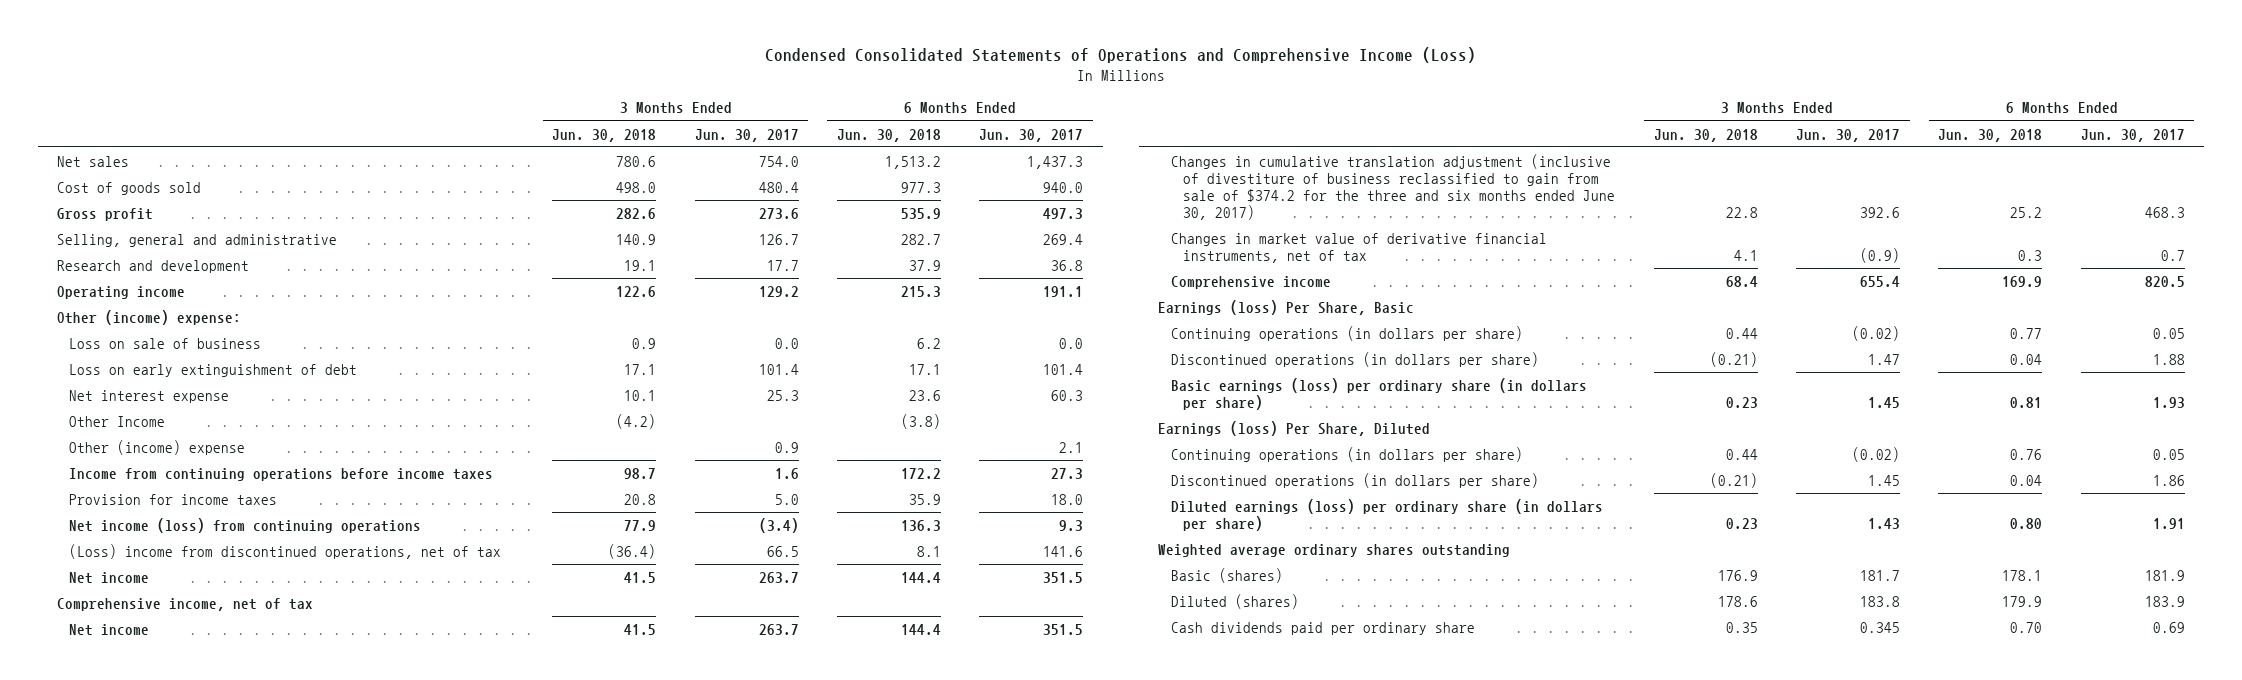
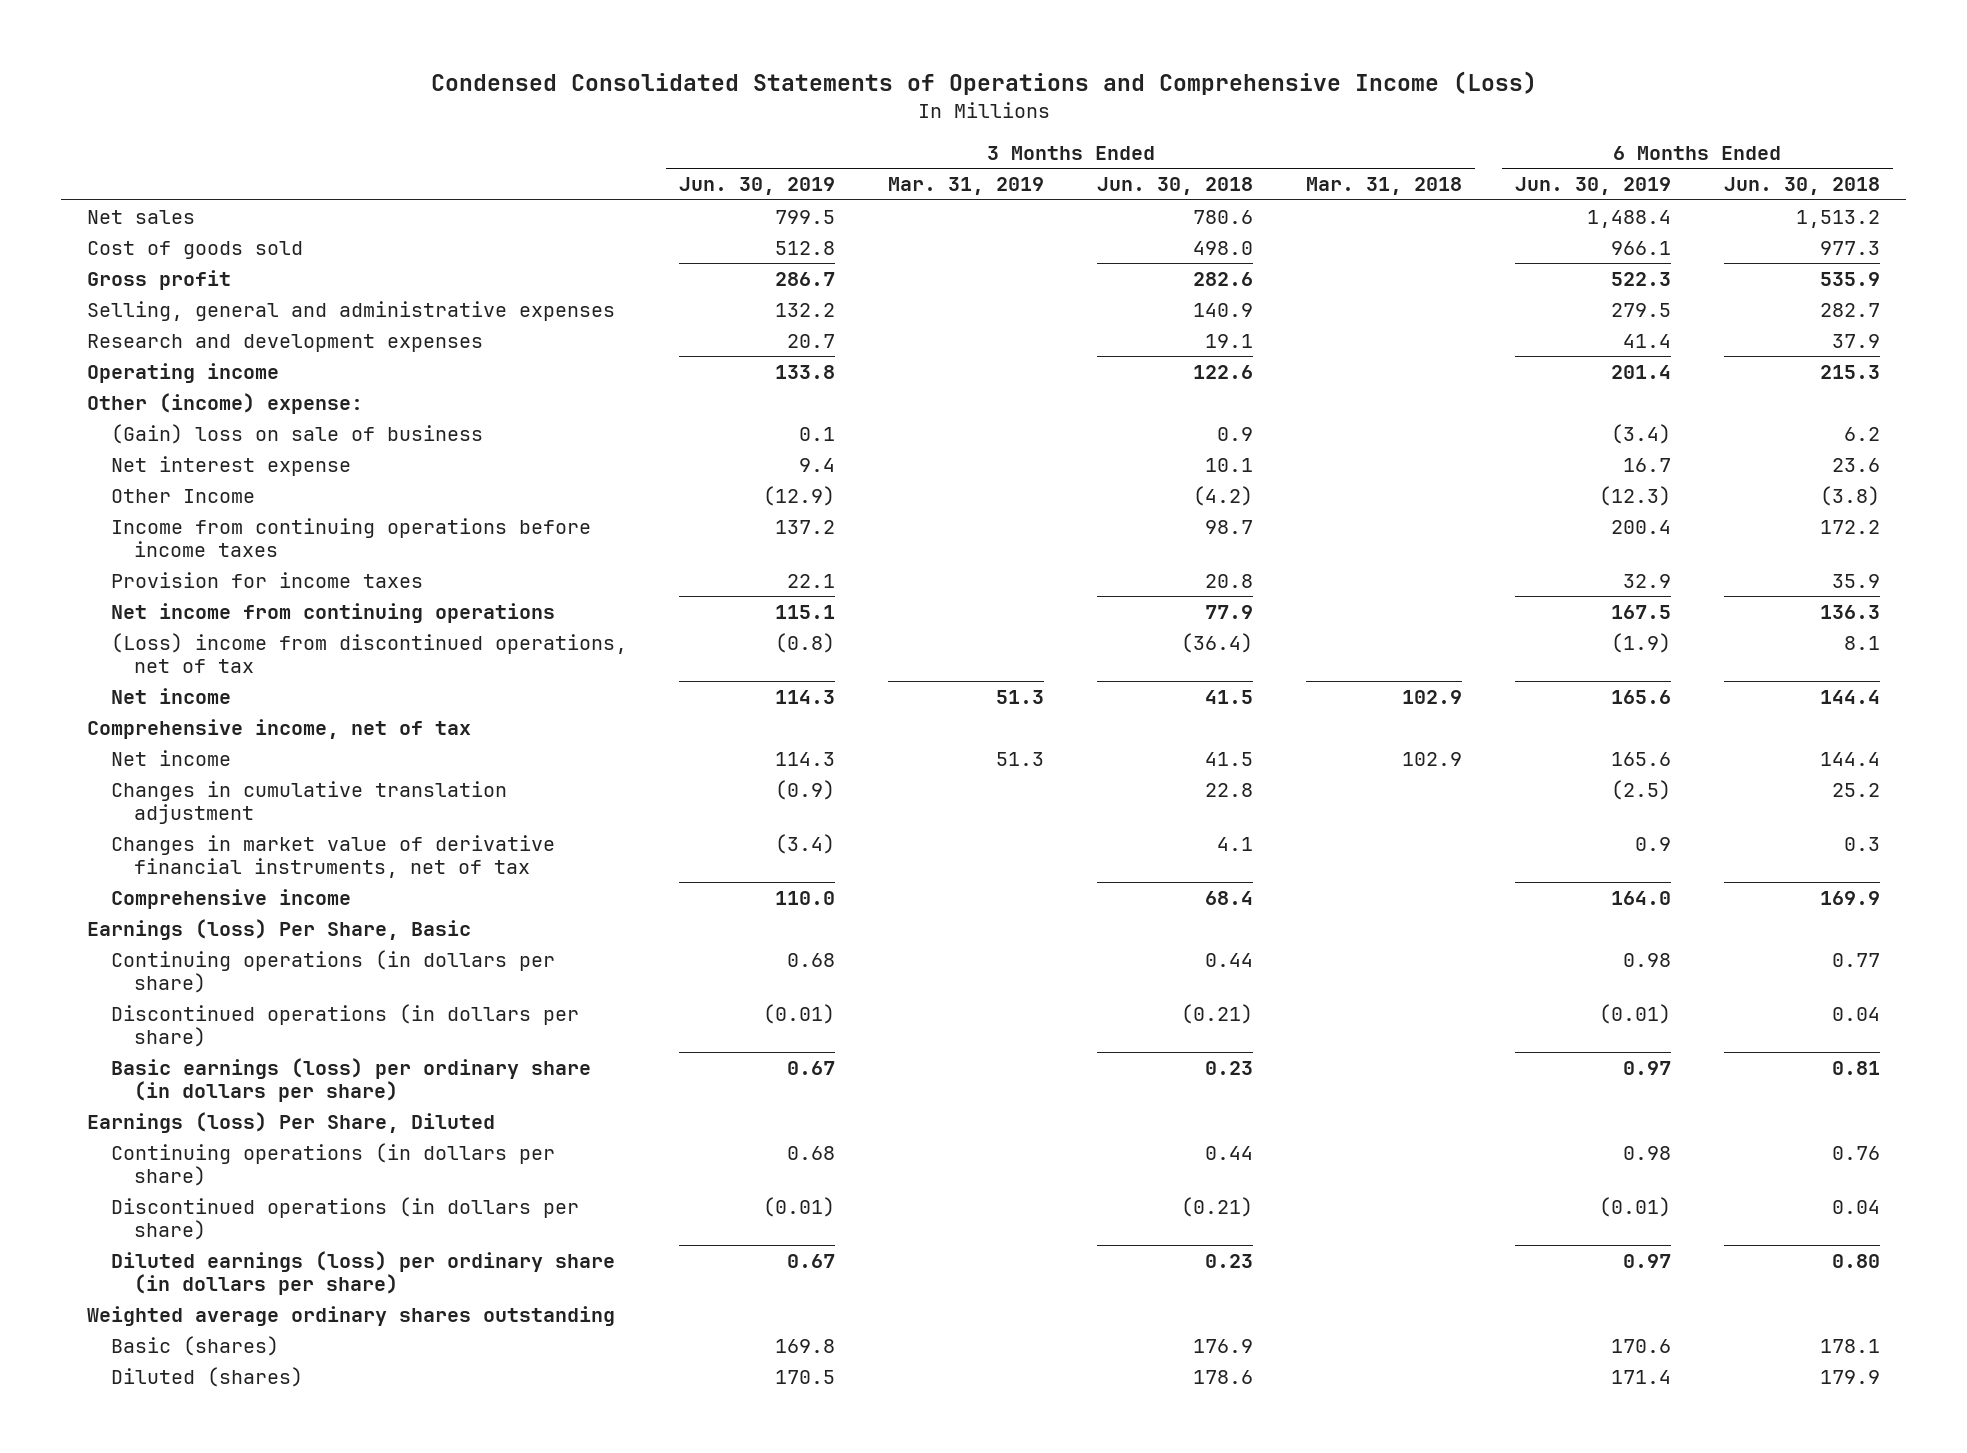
- | 3 Months Ended Jun. 30, 2018 | 3 Months Ended Jun. 30, 2017 | 6 Months Ended Jun. 30, 2018 | 6 Months Ended Jun. 30, 2017
+ | 3 Months Ended Jun. 30, 2019 | 3 Months Ended Mar. 31, 2019 | 3 Months Ended Jun. 30, 2018 | 3 Months Ended Mar. 31, 2018 | 6 Months Ended Jun. 30, 2019 | 6 Months Ended Jun. 30, 2018
- Selling, general and administrative | 140.9 | 126.7 | 282.7 | 269.4
- Research and development | 19.1 | 17.7 | 37.9 | 36.8
+ Selling, general and administrative expenses | 132.2 | | 140.9 | | 279.5 | 282.7
+ Research and development expenses | 20.7 | | 19.1 | | 41.4 | 37.9
- Loss on sale of business | 0.9 | 0.0 | 6.2 | 0.0
- Loss on early extinguishment of debt | 17.1 | 101.4 | 17.1 | 101.4
+ (Gain) loss on sale of business | 0.1 | | 0.9 | | (3.4) | 6.2
- Other (income) expense | | 0.9 | | 2.1
- Net income (loss) from continuing operations | 77.9 | (3.4) | 136.3 | 9.3
+ Net income from continuing operations | 115.1 | | 77.9 | | 167.5 | 136.3
- Changes in cumulative translation adjustment (inclusive of divestiture of business reclassified to gain from sale of $374.2 for the three and six months ended June 30, 2017) | 22.8 | 392.6 | 25.2 | 468.3
+ Changes in cumulative translation adjustment | (0.9) | | 22.8 | | (2.5) | 25.2
- Cash dividends paid per ordinary share | 0.35 | 0.345 | 0.70 | 0.69

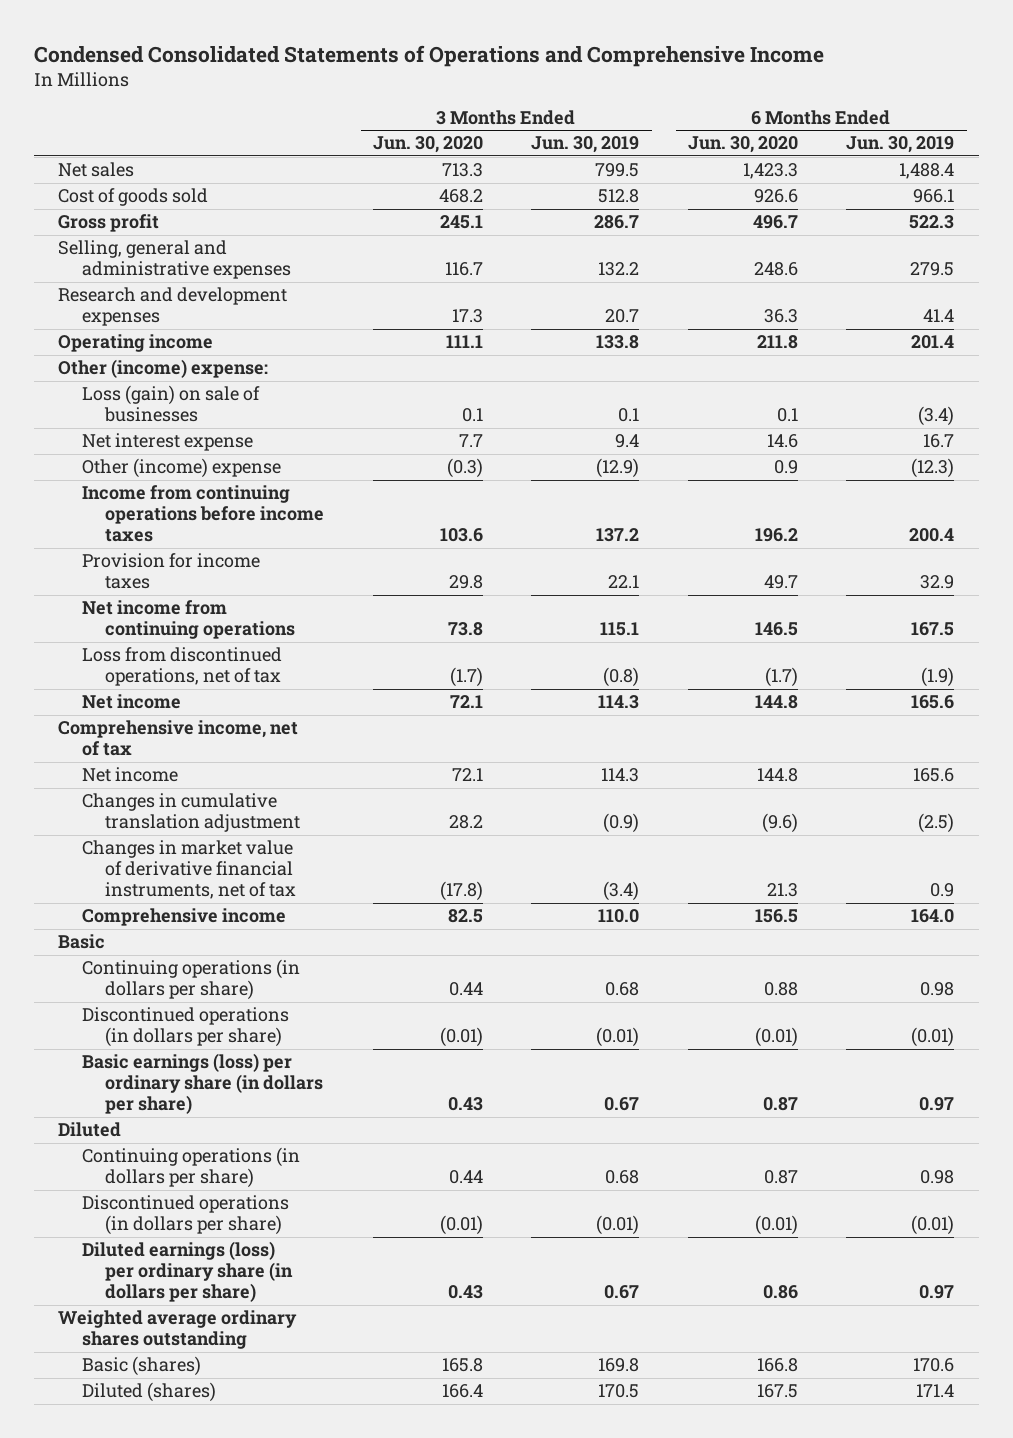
- Condensed Consolidated Statements of Operations and Comprehensive Income (Loss)
+ Condensed Consolidated Statements of Operations and Comprehensive Income
- | 3 Months Ended Jun. 30, 2019 | 3 Months Ended Mar. 31, 2019 | 3 Months Ended Jun. 30, 2018 | 3 Months Ended Mar. 31, 2018 | 6 Months Ended Jun. 30, 2019 | 6 Months Ended Jun. 30, 2018
+ | 3 Months Ended Jun. 30, 2020 | 3 Months Ended Jun. 30, 2019 | 6 Months Ended Jun. 30, 2020 | 6 Months Ended Jun. 30, 2019
- (Gain) loss on sale of business | 0.1 | | 0.9 | | (3.4) | 6.2
+ Loss (gain) on sale of businesses | 0.1 | 0.1 | 0.1 | (3.4)
- Other Income | (12.9) | | (4.2) | | (12.3) | (3.8)
+ Other (income) expense | (0.3) | (12.9) | 0.9 | (12.3)
- (Loss) income from discontinued operations, net of tax | (0.8) | | (36.4) | | (1.9) | 8.1
+ Loss from discontinued operations, net of tax | (1.7) | (0.8) | (1.7) | (1.9)
- Earnings (loss) Per Share, Basic
+ Basic
- Earnings (loss) Per Share, Diluted
+ Diluted

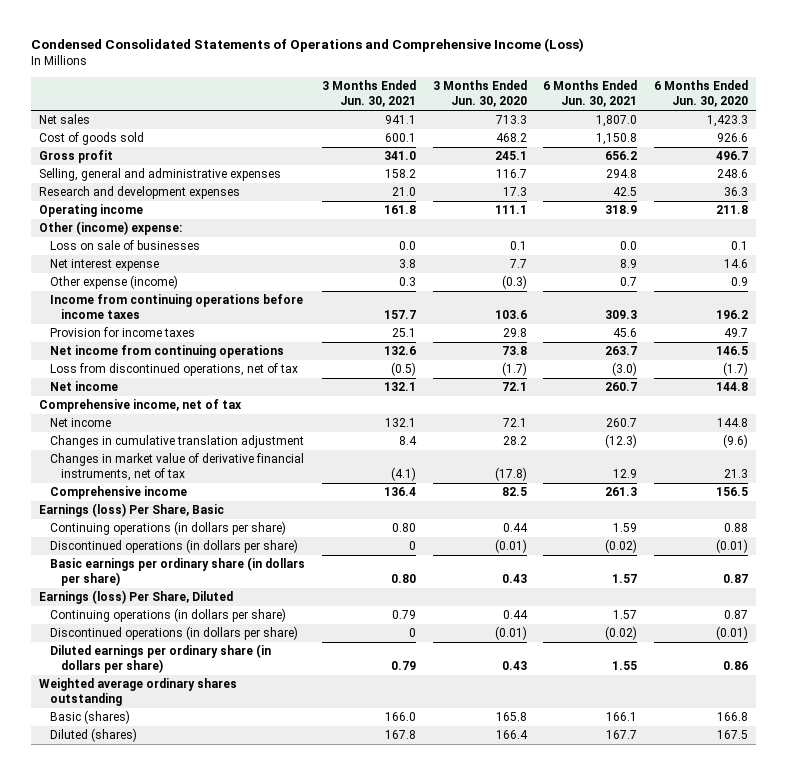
- Condensed Consolidated Statements of Operations and Comprehensive Income
+ Condensed Consolidated Statements of Operations and Comprehensive Income (Loss)
- | 3 Months Ended Jun. 30, 2020 | 3 Months Ended Jun. 30, 2019 | 6 Months Ended Jun. 30, 2020 | 6 Months Ended Jun. 30, 2019
+ | 3 Months Ended Jun. 30, 2021 | 3 Months Ended Jun. 30, 2020 | 6 Months Ended Jun. 30, 2021 | 6 Months Ended Jun. 30, 2020
- Loss (gain) on sale of businesses | 0.1 | 0.1 | 0.1 | (3.4)
+ Loss on sale of businesses | 0.0 | 0.1 | 0.0 | 0.1
- Other (income) expense | (0.3) | (12.9) | 0.9 | (12.3)
+ Other expense (income) | 0.3 | (0.3) | 0.7 | 0.9
- Basic
+ Earnings (loss) Per Share, Basic
- Basic earnings (loss) per ordinary share (in dollars per share) | 0.43 | 0.67 | 0.87 | 0.97
- Diluted
+ Basic earnings per ordinary share (in dollars per share) | 0.80 | 0.43 | 1.57 | 0.87
+ Earnings (loss) Per Share, Diluted
- Diluted earnings (loss) per ordinary share (in dollars per share) | 0.43 | 0.67 | 0.86 | 0.97
+ Diluted earnings per ordinary share (in dollars per share) | 0.79 | 0.43 | 1.55 | 0.86

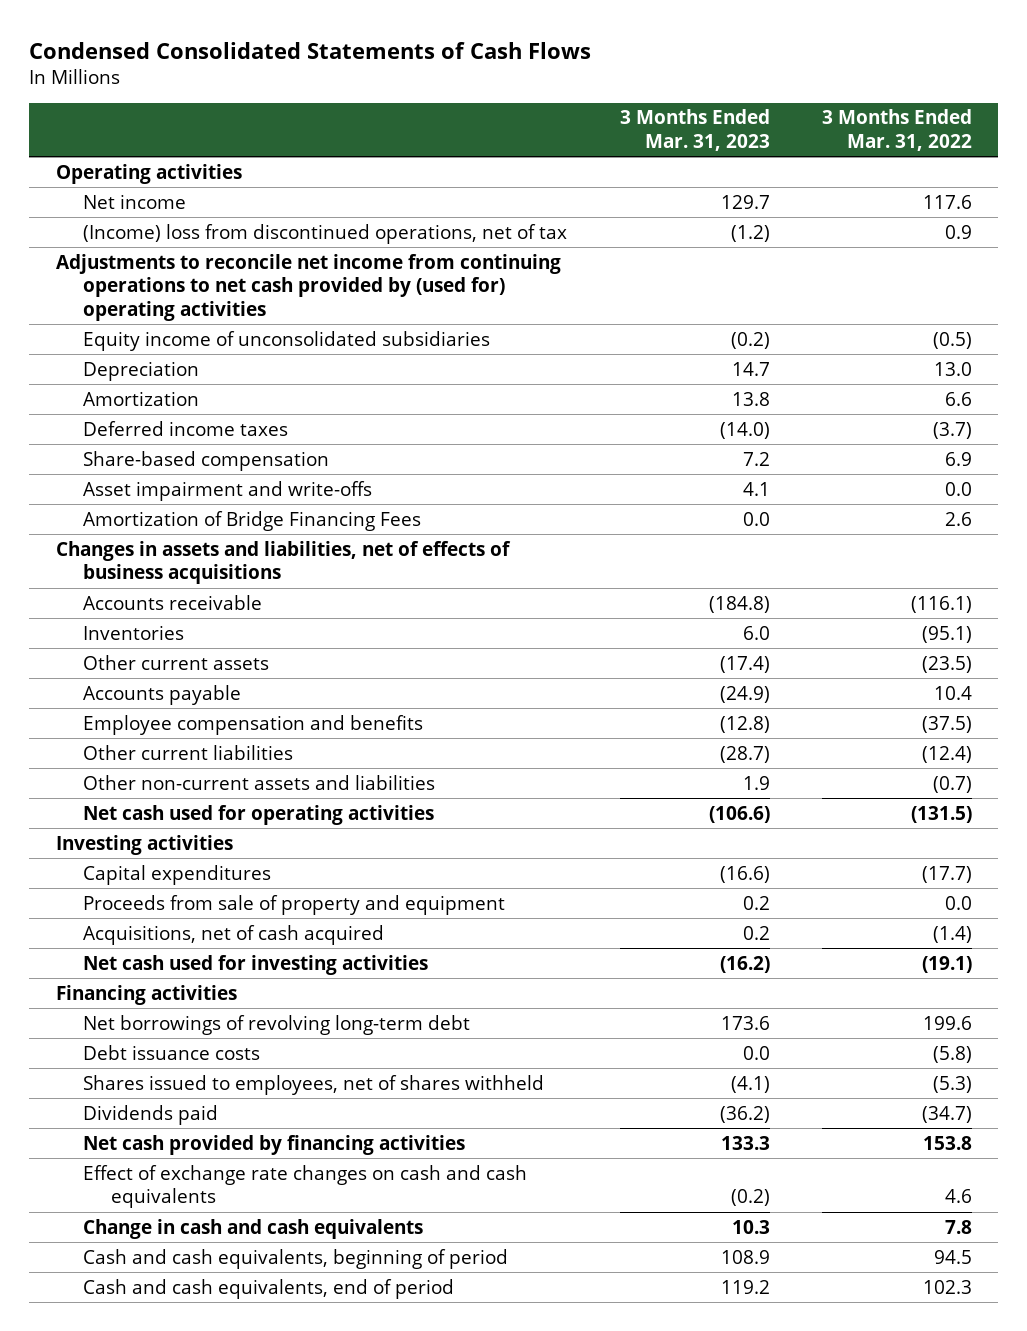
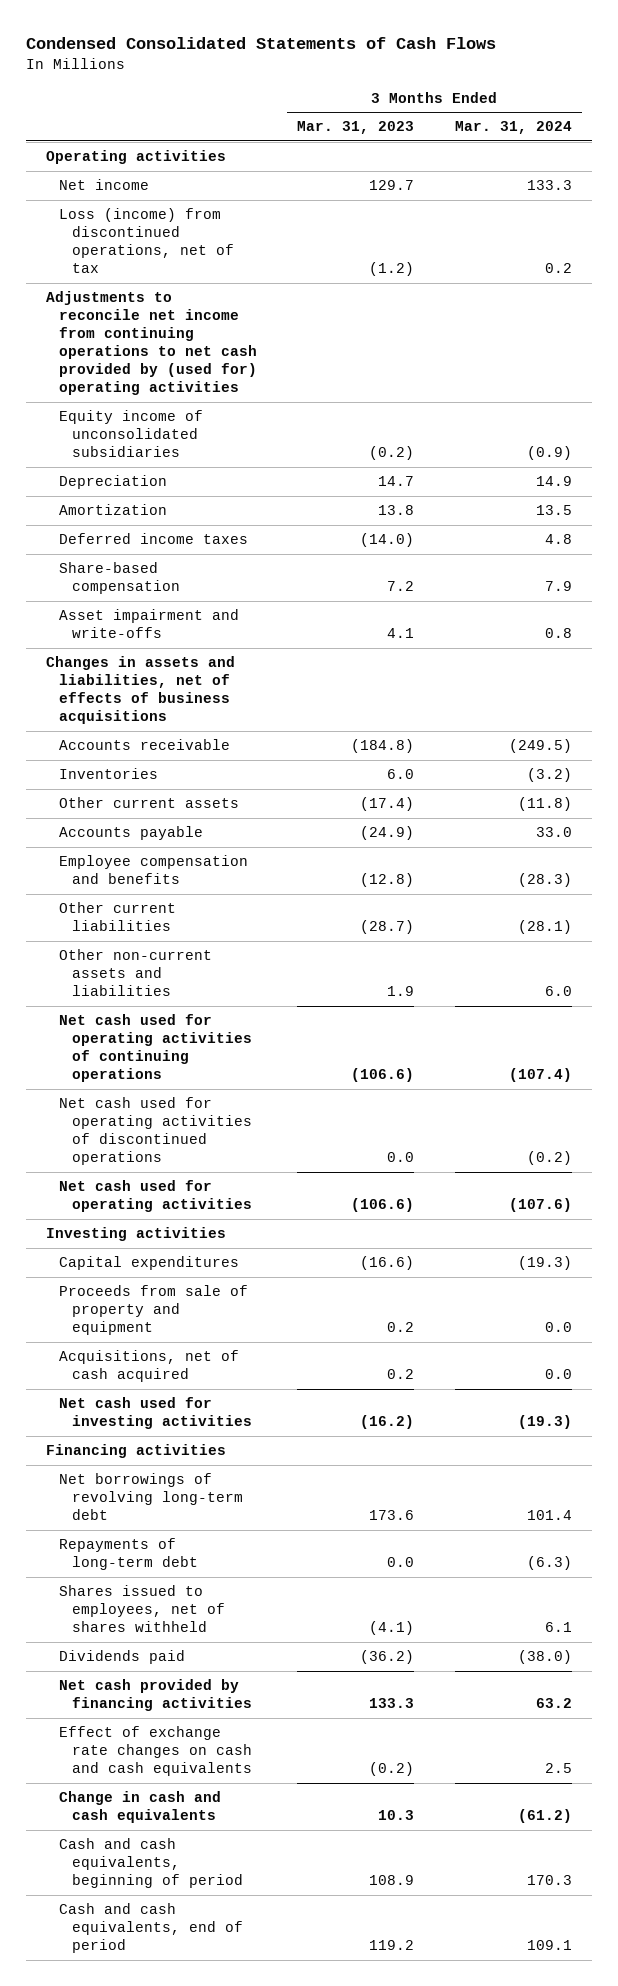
- | 3 Months Ended Mar. 31, 2023 | 3 Months Ended Mar. 31, 2022
+ | 3 Months Ended Mar. 31, 2023 | 3 Months Ended Mar. 31, 2024
- (Income) loss from discontinued operations, net of tax | (1.2) | 0.9
+ Loss (income) from discontinued operations, net of tax | (1.2) | 0.2
- Amortization of Bridge Financing Fees | 0.0 | 2.6
+ Net cash used for operating activities of continuing operations | (106.6) | (107.4)
+ Net cash used for operating activities of discontinued operations | 0.0 | (0.2)
- Debt issuance costs | 0.0 | (5.8)
+ Repayments of long-term debt | 0.0 | (6.3)

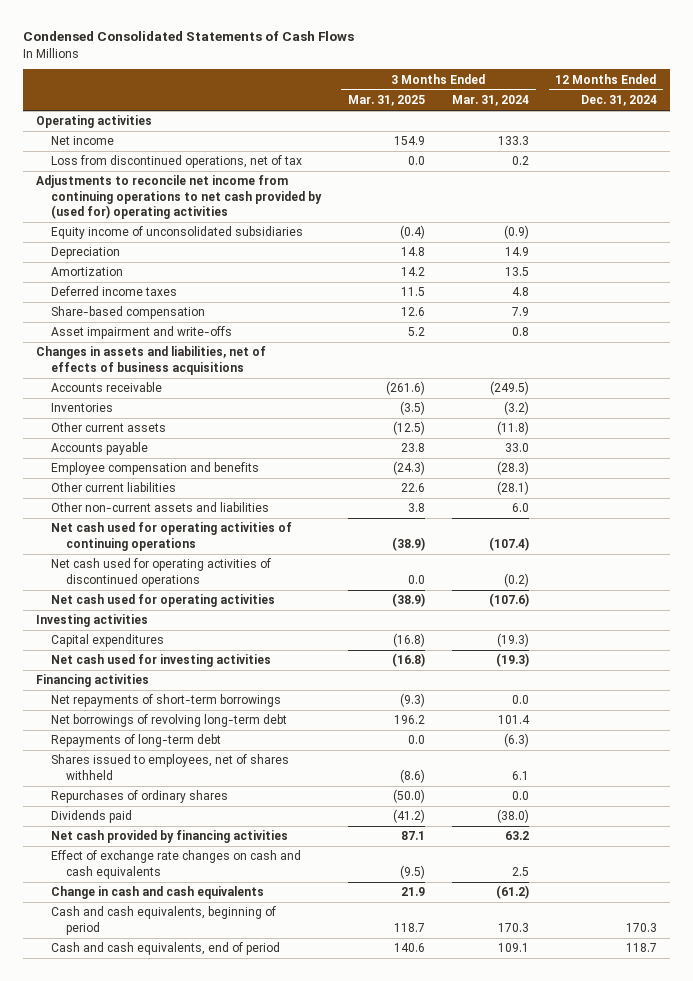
- | 3 Months Ended Mar. 31, 2023 | 3 Months Ended Mar. 31, 2024
+ | 3 Months Ended Mar. 31, 2025 | 3 Months Ended Mar. 31, 2024 | 12 Months Ended Dec. 31, 2024
- Loss (income) from discontinued operations, net of tax | (1.2) | 0.2
+ Loss from discontinued operations, net of tax | 0.0 | 0.2 |
- Proceeds from sale of property and equipment | 0.2 | 0.0
- Acquisitions, net of cash acquired | 0.2 | 0.0
+ Net repayments of short-term borrowings | (9.3) | 0.0 |
+ Repurchases of ordinary shares | (50.0) | 0.0 |

